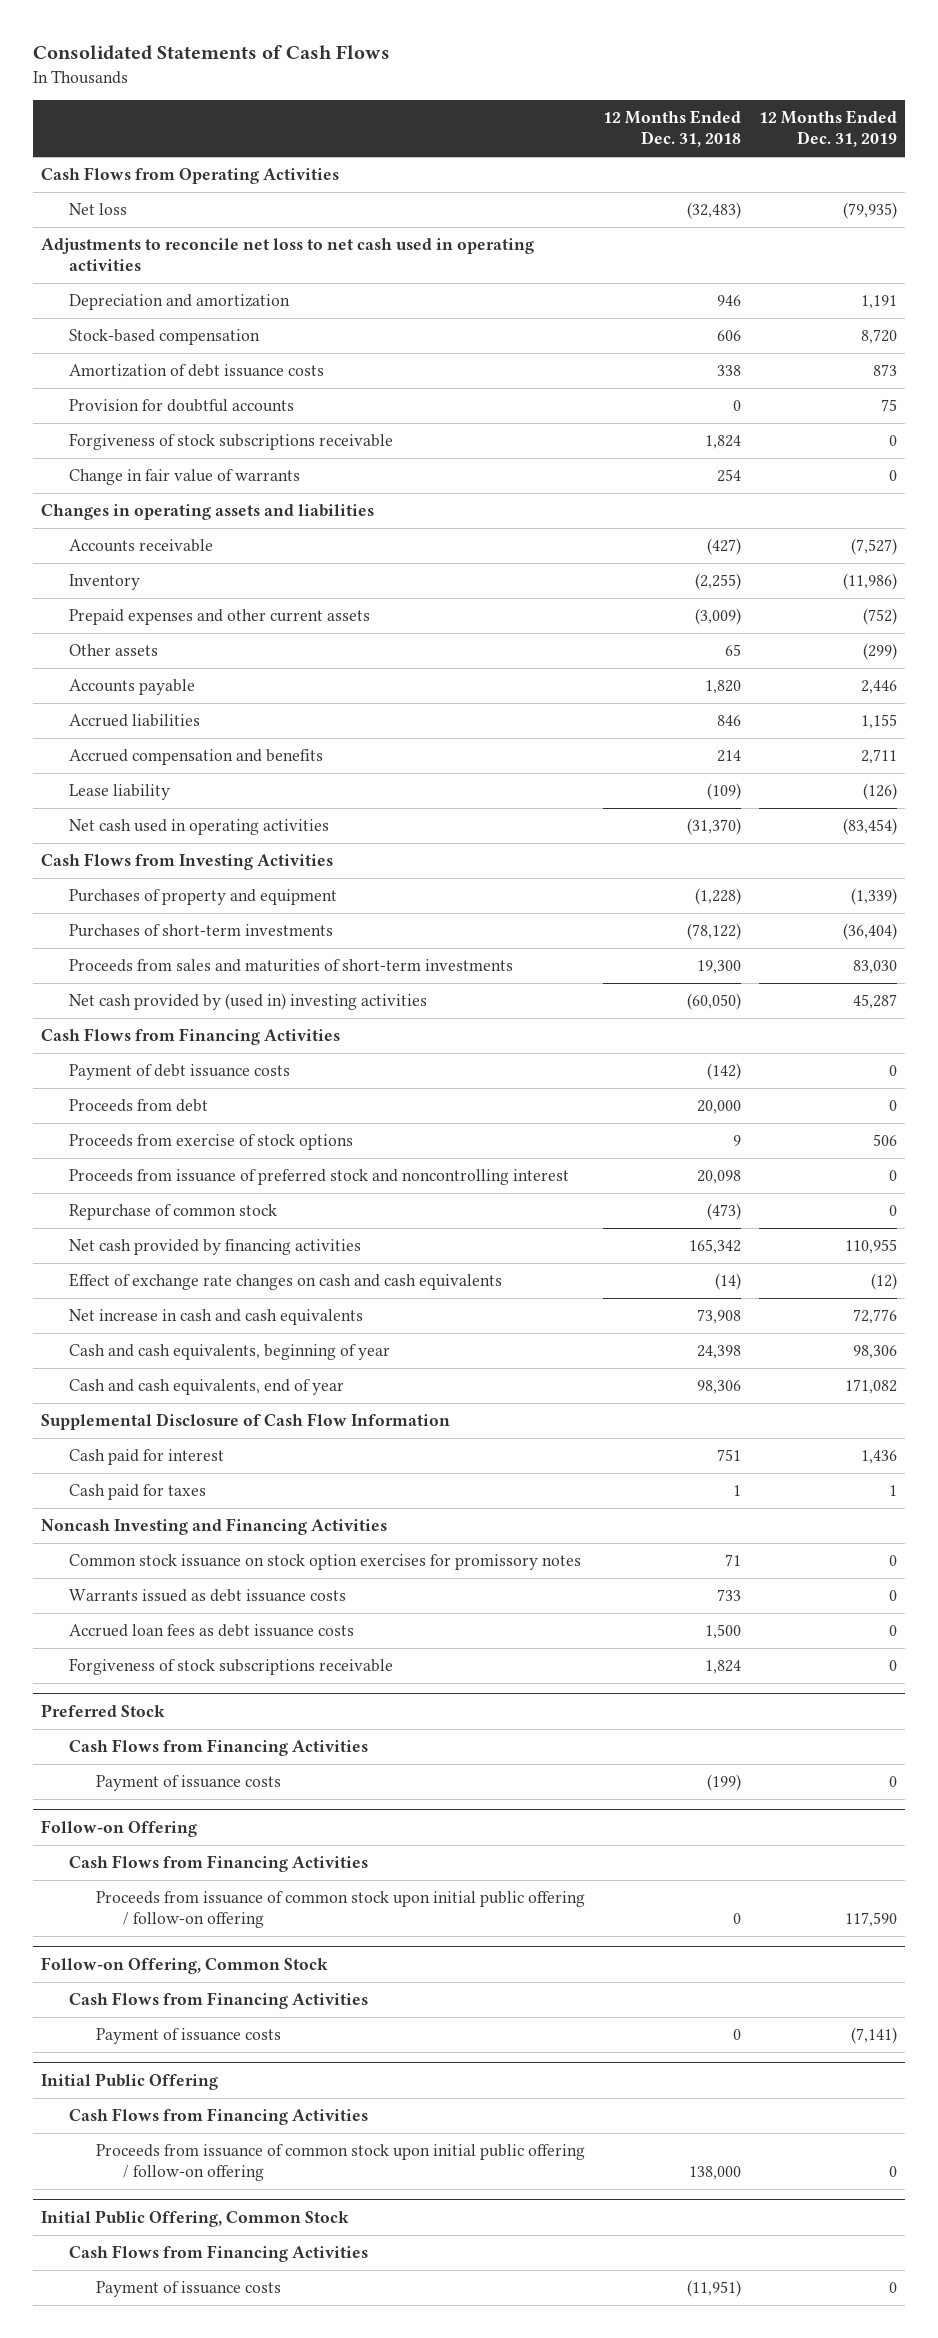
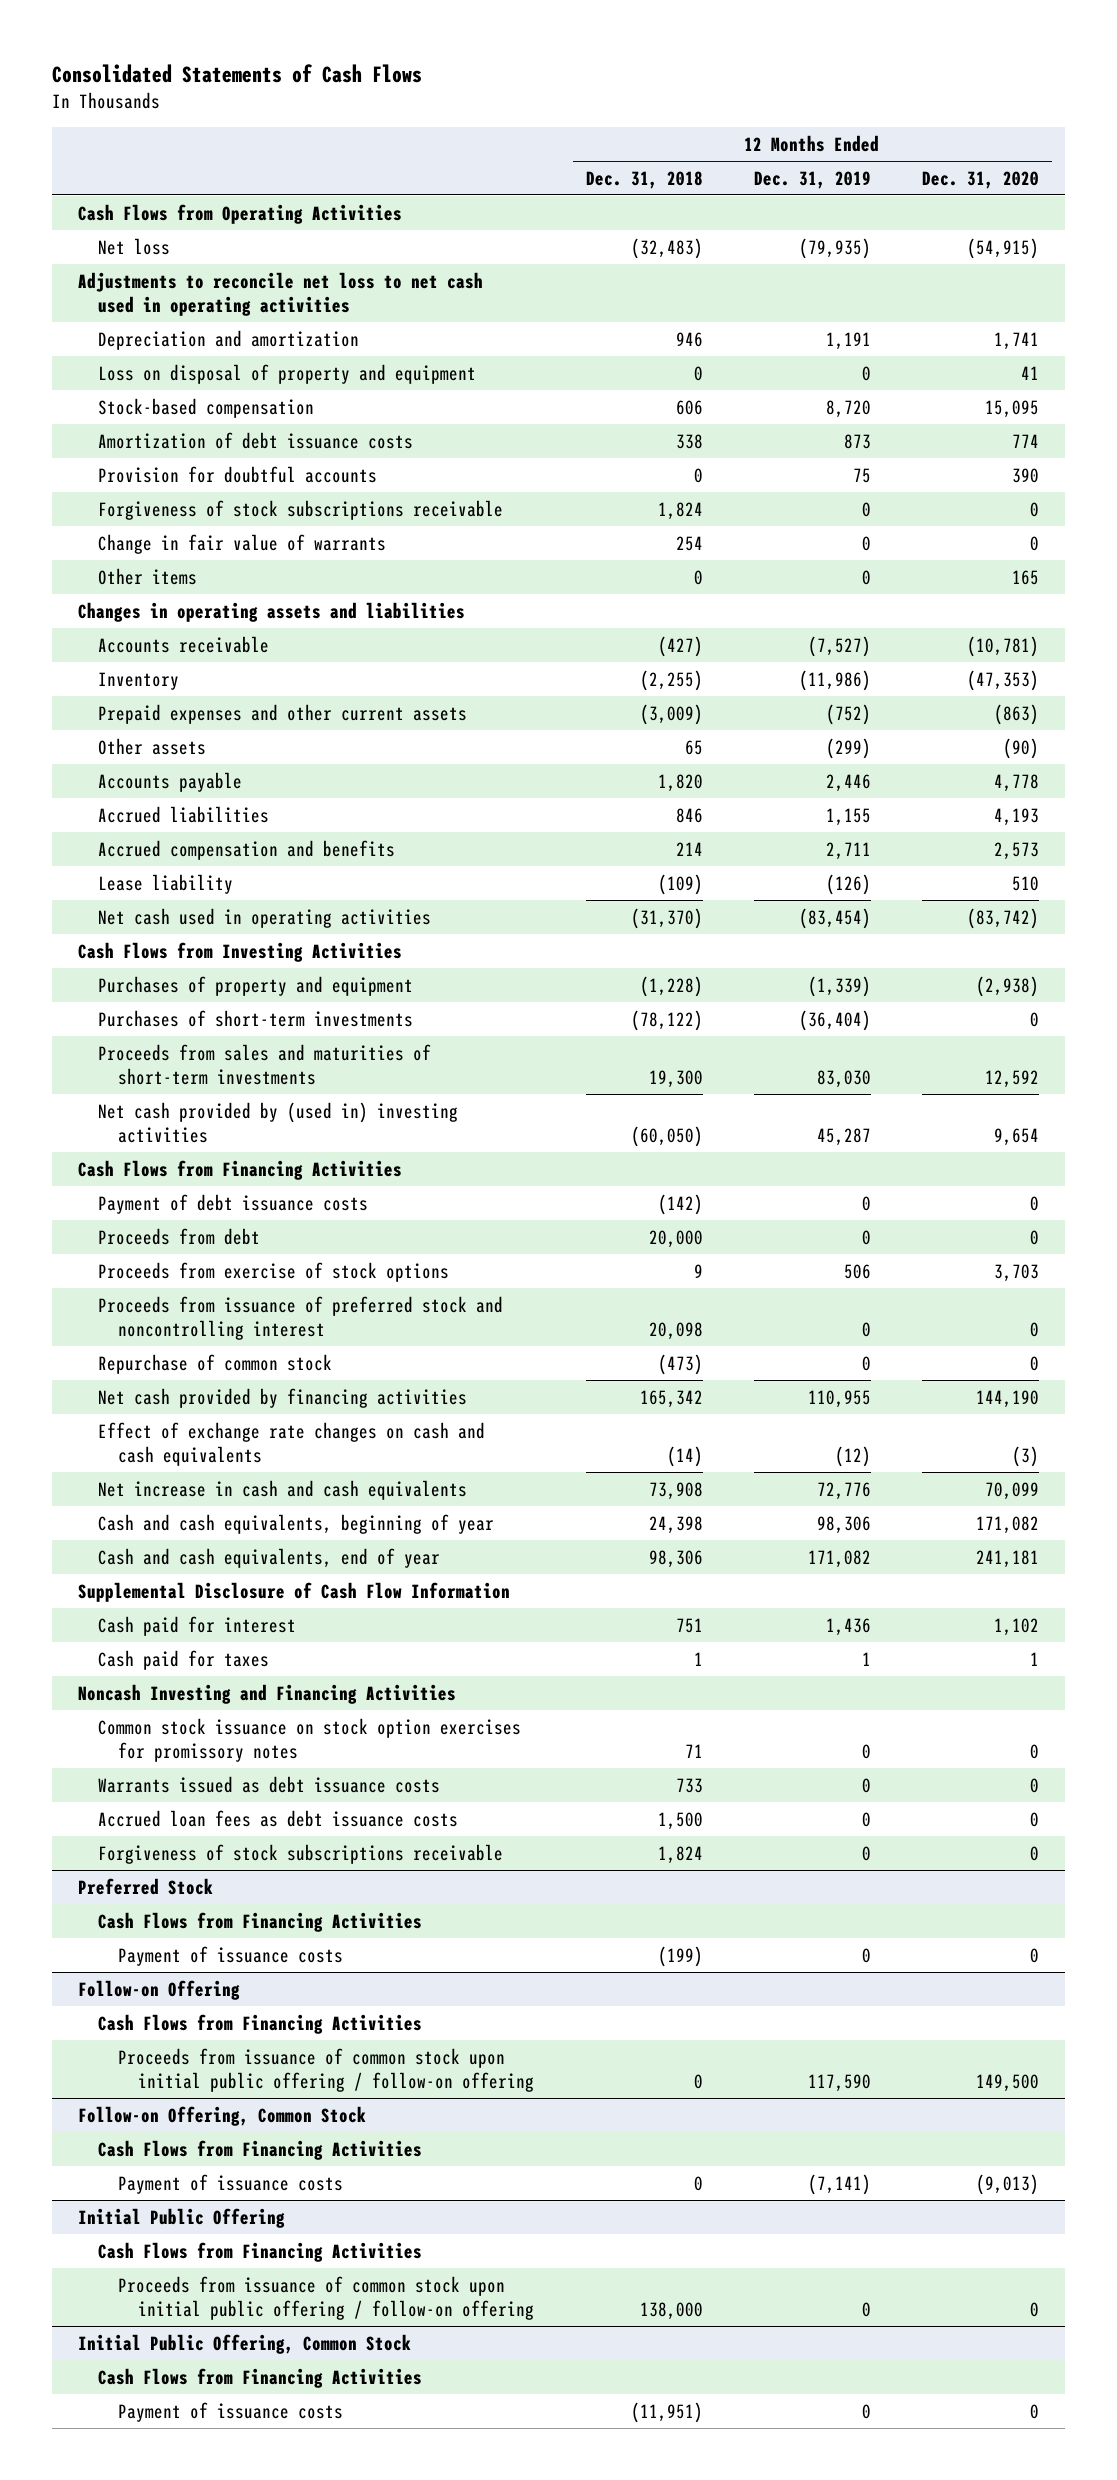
- | 12 Months Ended Dec. 31, 2018 | 12 Months Ended Dec. 31, 2019
+ | 12 Months Ended Dec. 31, 2018 | 12 Months Ended Dec. 31, 2019 | 12 Months Ended Dec. 31, 2020
+ Loss on disposal of property and equipment | 0 | 0 | 41
+ Other items | 0 | 0 | 165

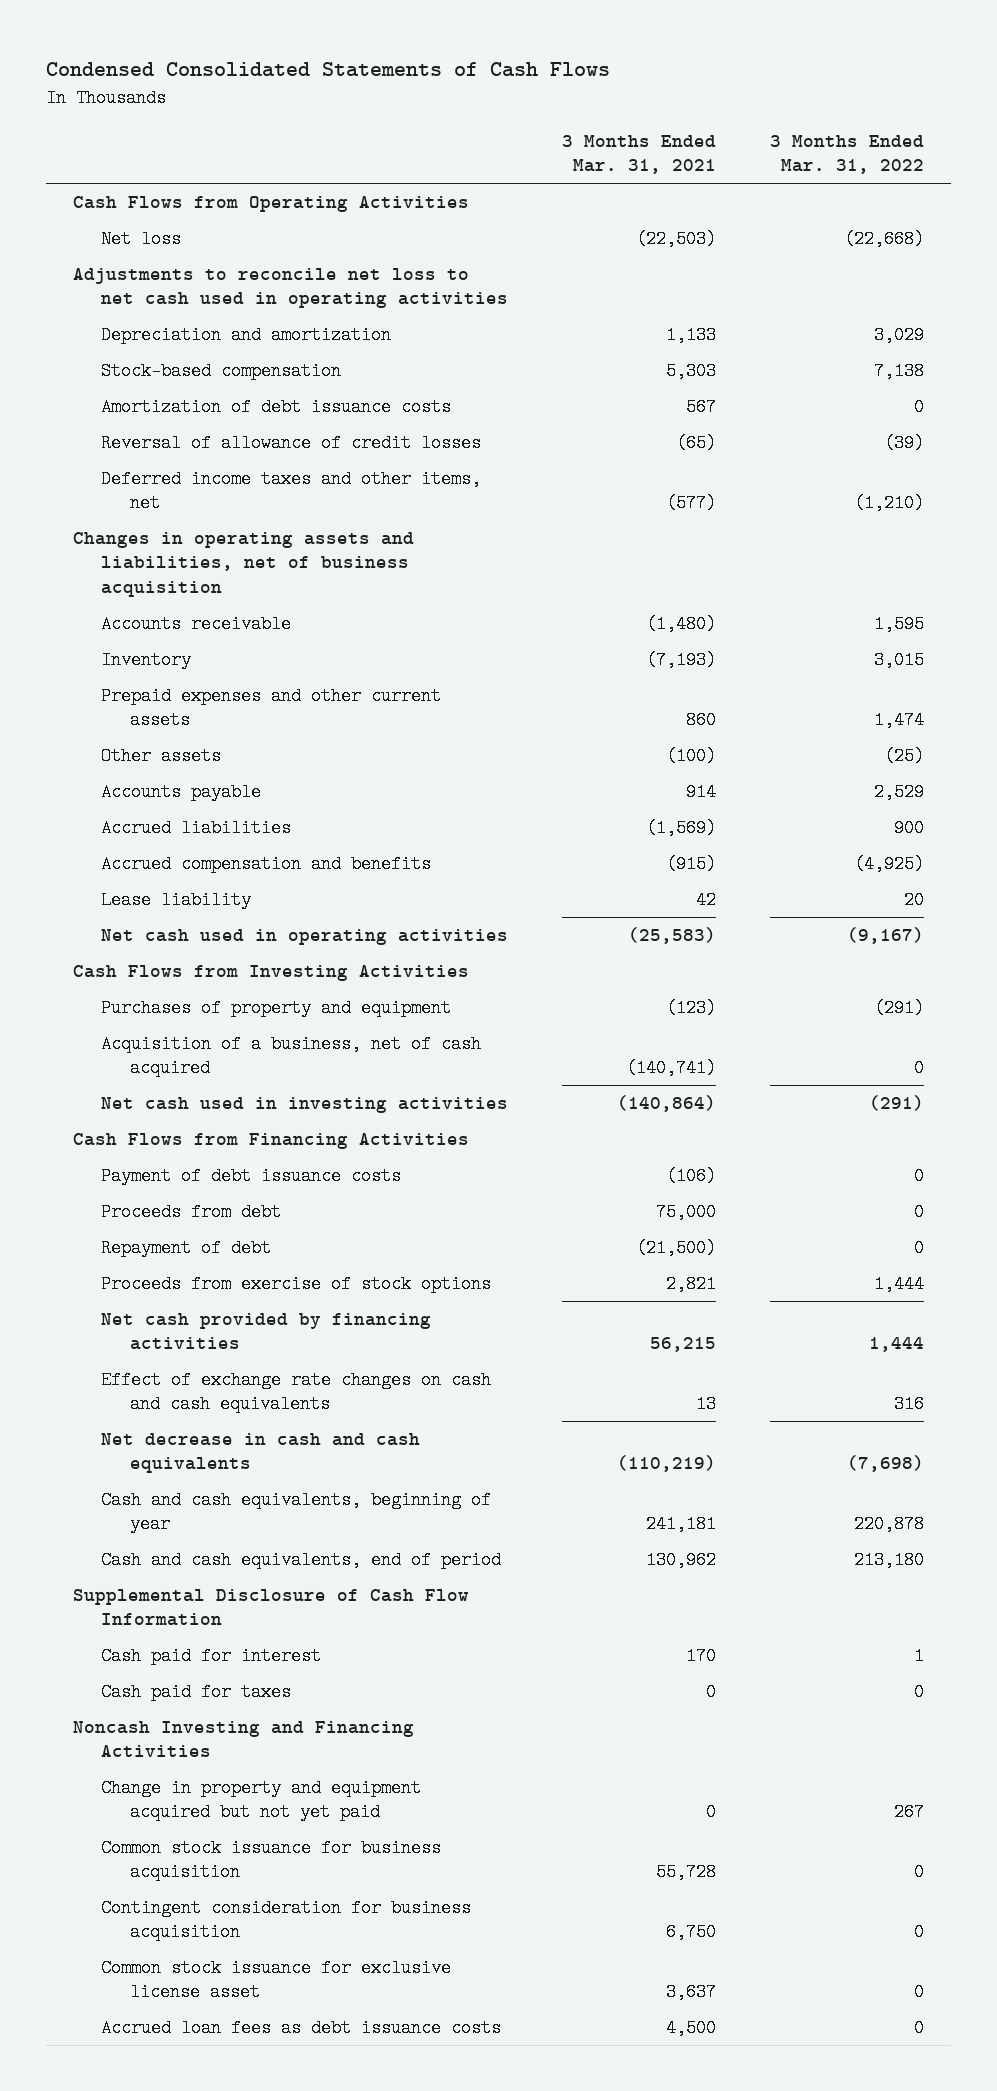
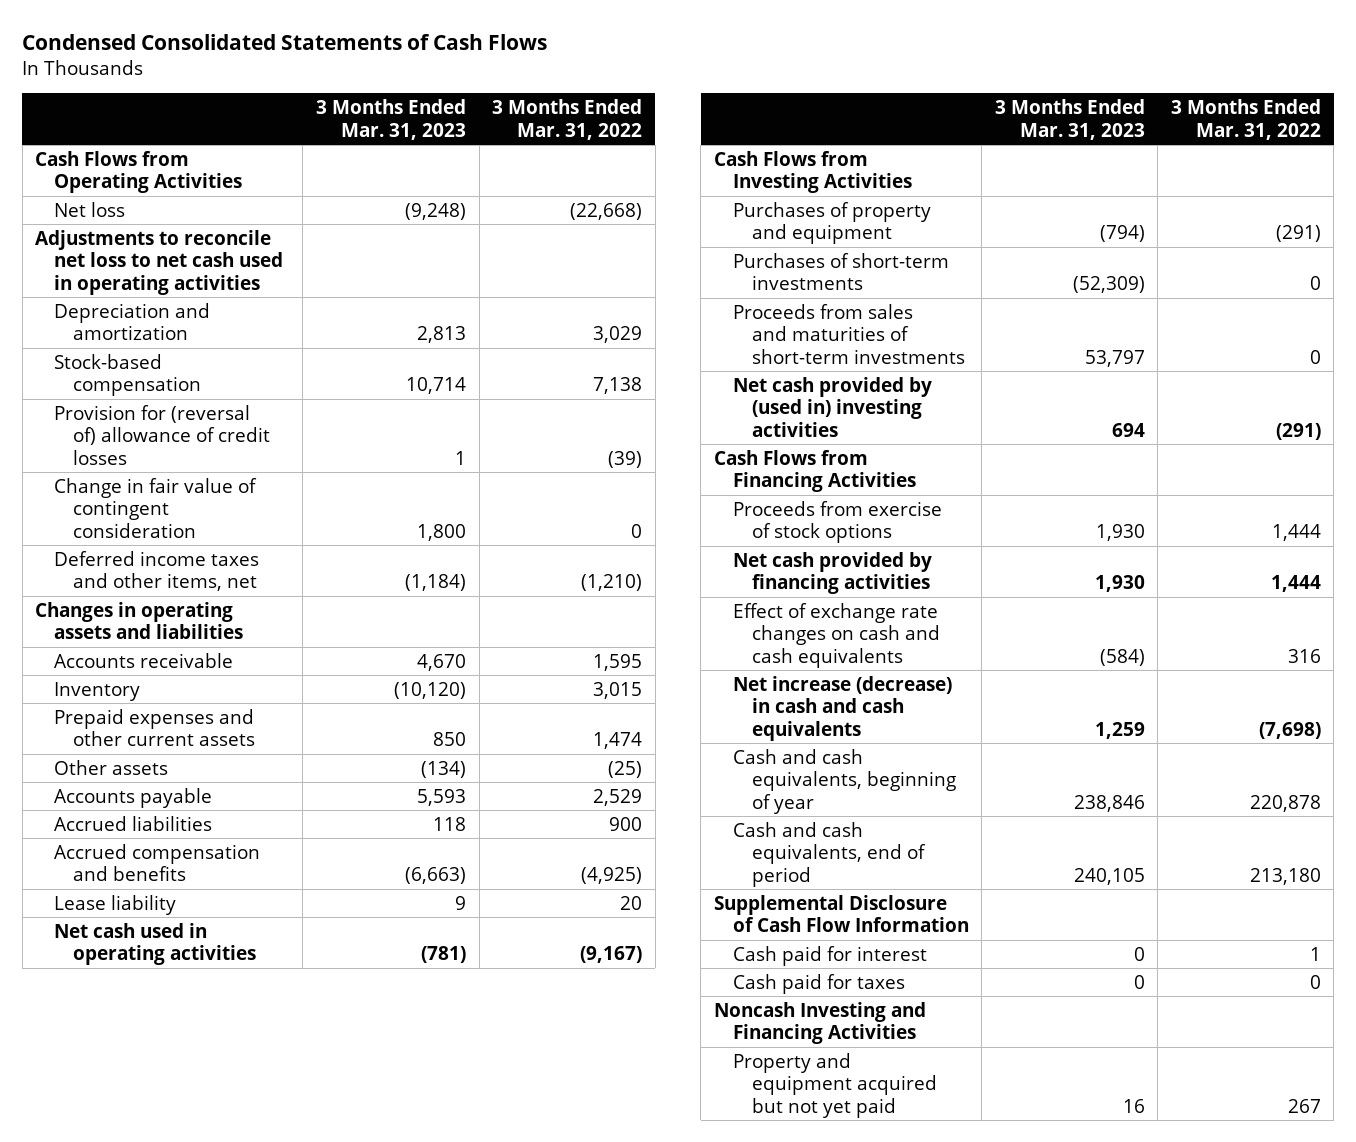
- | 3 Months Ended Mar. 31, 2021 | 3 Months Ended Mar. 31, 2022
+ | 3 Months Ended Mar. 31, 2023 | 3 Months Ended Mar. 31, 2022
- Amortization of debt issuance costs | 567 | 0
- Reversal of allowance of credit losses | (65) | (39)
+ Provision for (reversal of) allowance of credit losses | 1 | (39)
+ Change in fair value of contingent consideration | 1,800 | 0
- Changes in operating assets and liabilities, net of business acquisition
+ Changes in operating assets and liabilities
- Acquisition of a business, net of cash acquired | (140,741) | 0
- Net cash used in investing activities | (140,864) | (291)
+ Purchases of short-term investments | (52,309) | 0
+ Proceeds from sales and maturities of short-term investments | 53,797 | 0
+ Net cash provided by (used in) investing activities | 694 | (291)
- Payment of debt issuance costs | (106) | 0
- Proceeds from debt | 75,000 | 0
- Repayment of debt | (21,500) | 0
- Net decrease in cash and cash equivalents | (110,219) | (7,698)
+ Net increase (decrease) in cash and cash equivalents | 1,259 | (7,698)
- Change in property and equipment acquired but not yet paid | 0 | 267
- Common stock issuance for business acquisition | 55,728 | 0
- Contingent consideration for business acquisition | 6,750 | 0
- Common stock issuance for exclusive license asset | 3,637 | 0
- Accrued loan fees as debt issuance costs | 4,500 | 0
+ Property and equipment acquired but not yet paid | 16 | 267

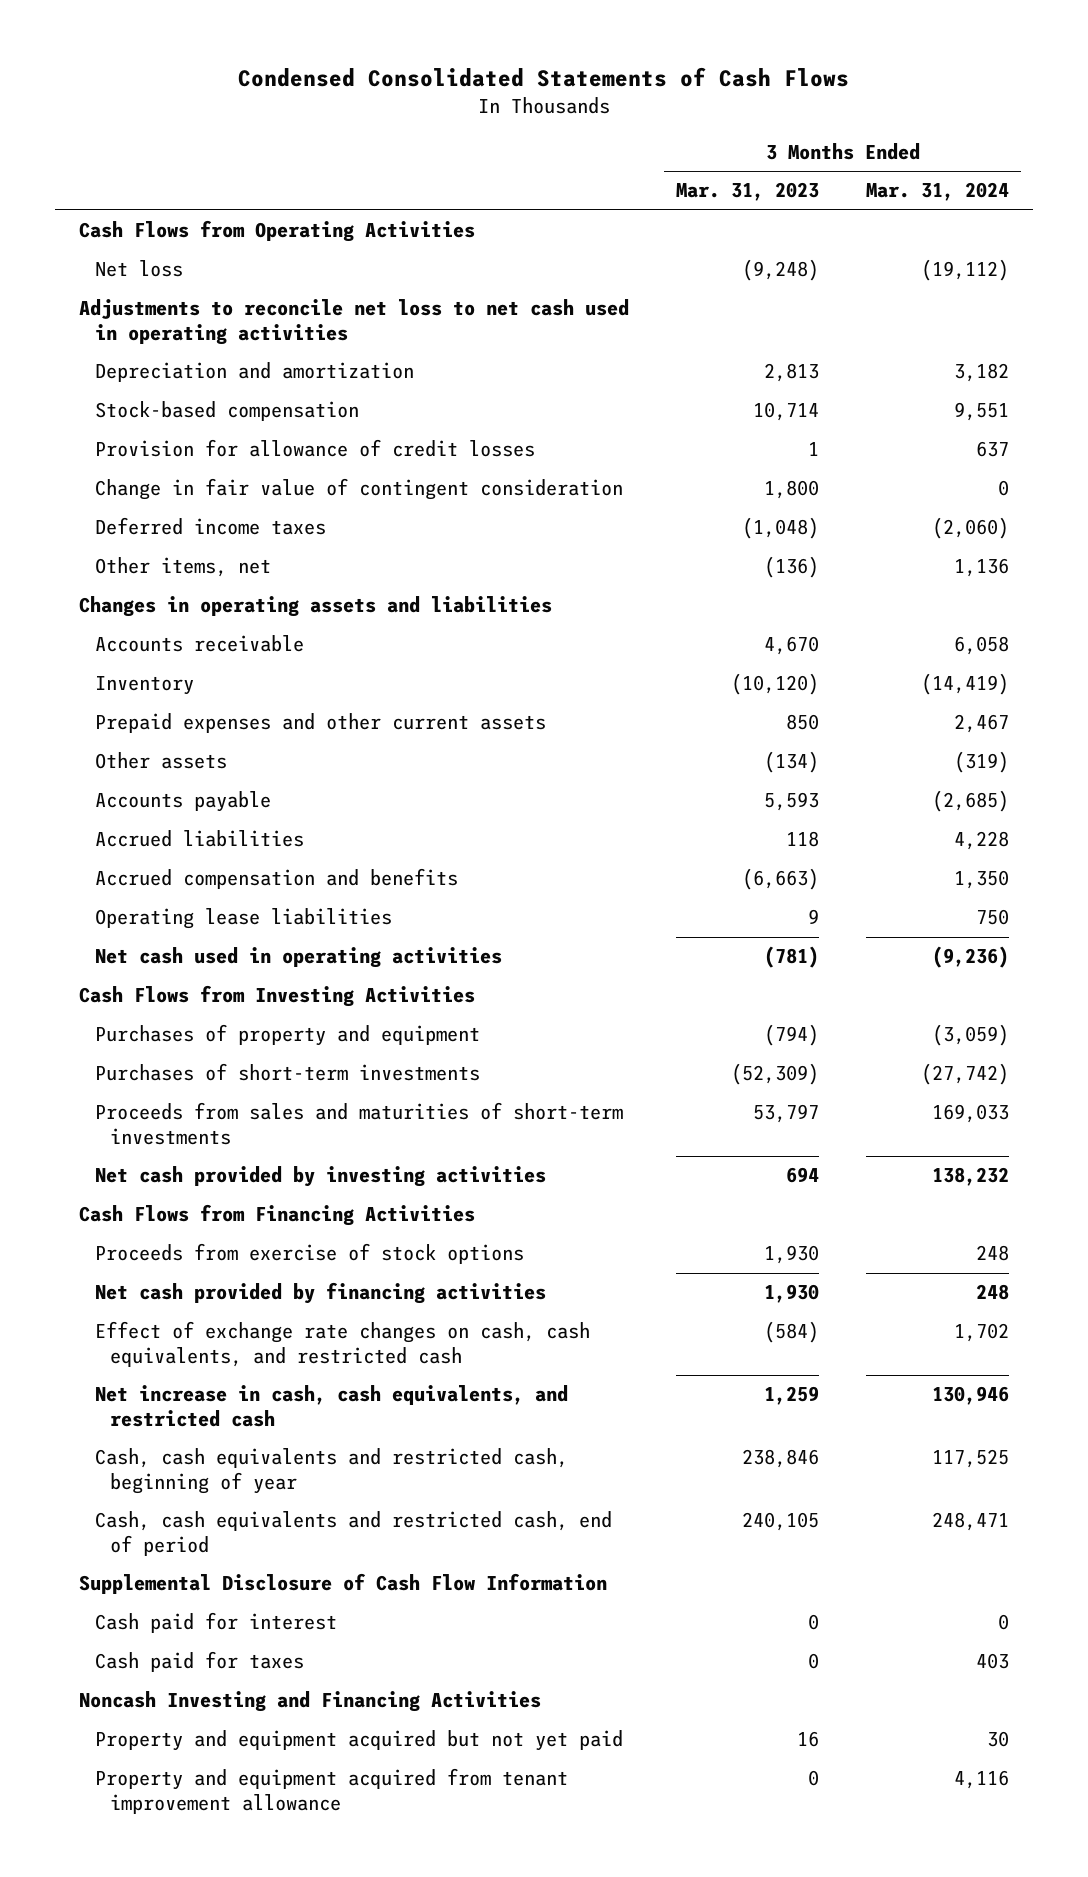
- | 3 Months Ended Mar. 31, 2023 | 3 Months Ended Mar. 31, 2022
+ | 3 Months Ended Mar. 31, 2023 | 3 Months Ended Mar. 31, 2024
- Provision for (reversal of) allowance of credit losses | 1 | (39)
+ Provision for allowance of credit losses | 1 | 637
- Deferred income taxes and other items, net | (1,184) | (1,210)
+ Deferred income taxes | (1,048) | (2,060)
+ Other items, net | (136) | 1,136
- Lease liability | 9 | 20
+ Operating lease liabilities | 9 | 750
- Net cash provided by (used in) investing activities | 694 | (291)
+ Net cash provided by investing activities | 694 | 138,232
- Effect of exchange rate changes on cash and cash equivalents | (584) | 316
- Net increase (decrease) in cash and cash equivalents | 1,259 | (7,698)
- Cash and cash equivalents, beginning of year | 238,846 | 220,878
- Cash and cash equivalents, end of period | 240,105 | 213,180
+ Effect of exchange rate changes on cash, cash equivalents, and restricted cash | (584) | 1,702
+ Net increase in cash, cash equivalents, and restricted cash | 1,259 | 130,946
+ Cash, cash equivalents and restricted cash, beginning of year | 238,846 | 117,525
+ Cash, cash equivalents and restricted cash, end of period | 240,105 | 248,471
+ Property and equipment acquired from tenant improvement allowance | 0 | 4,116

